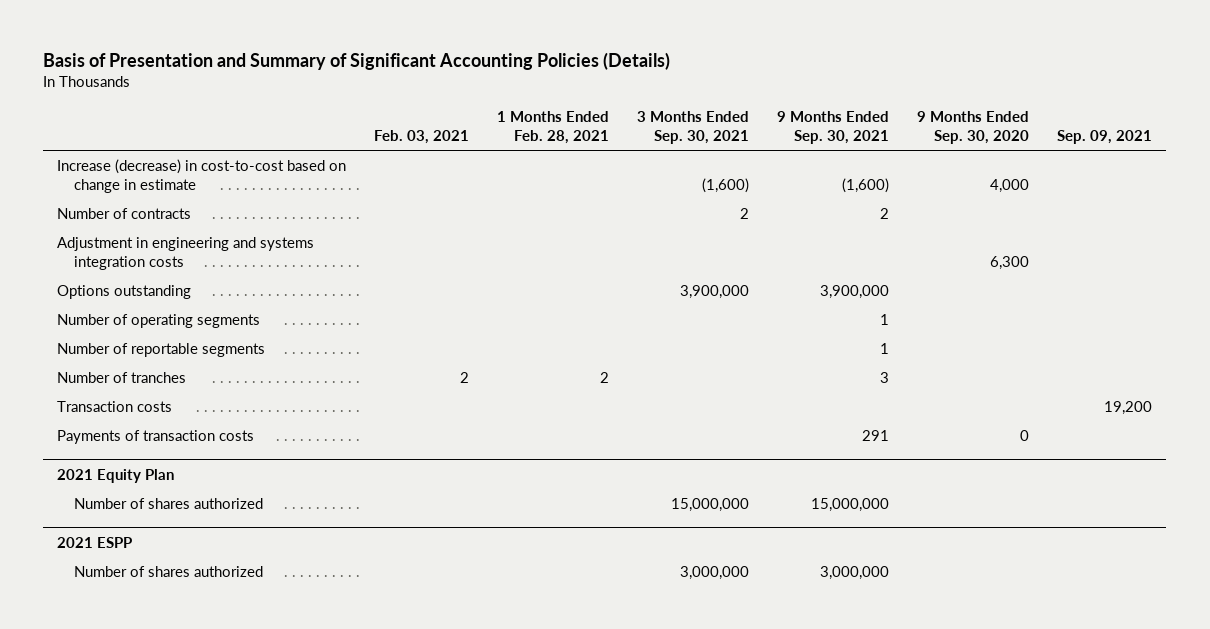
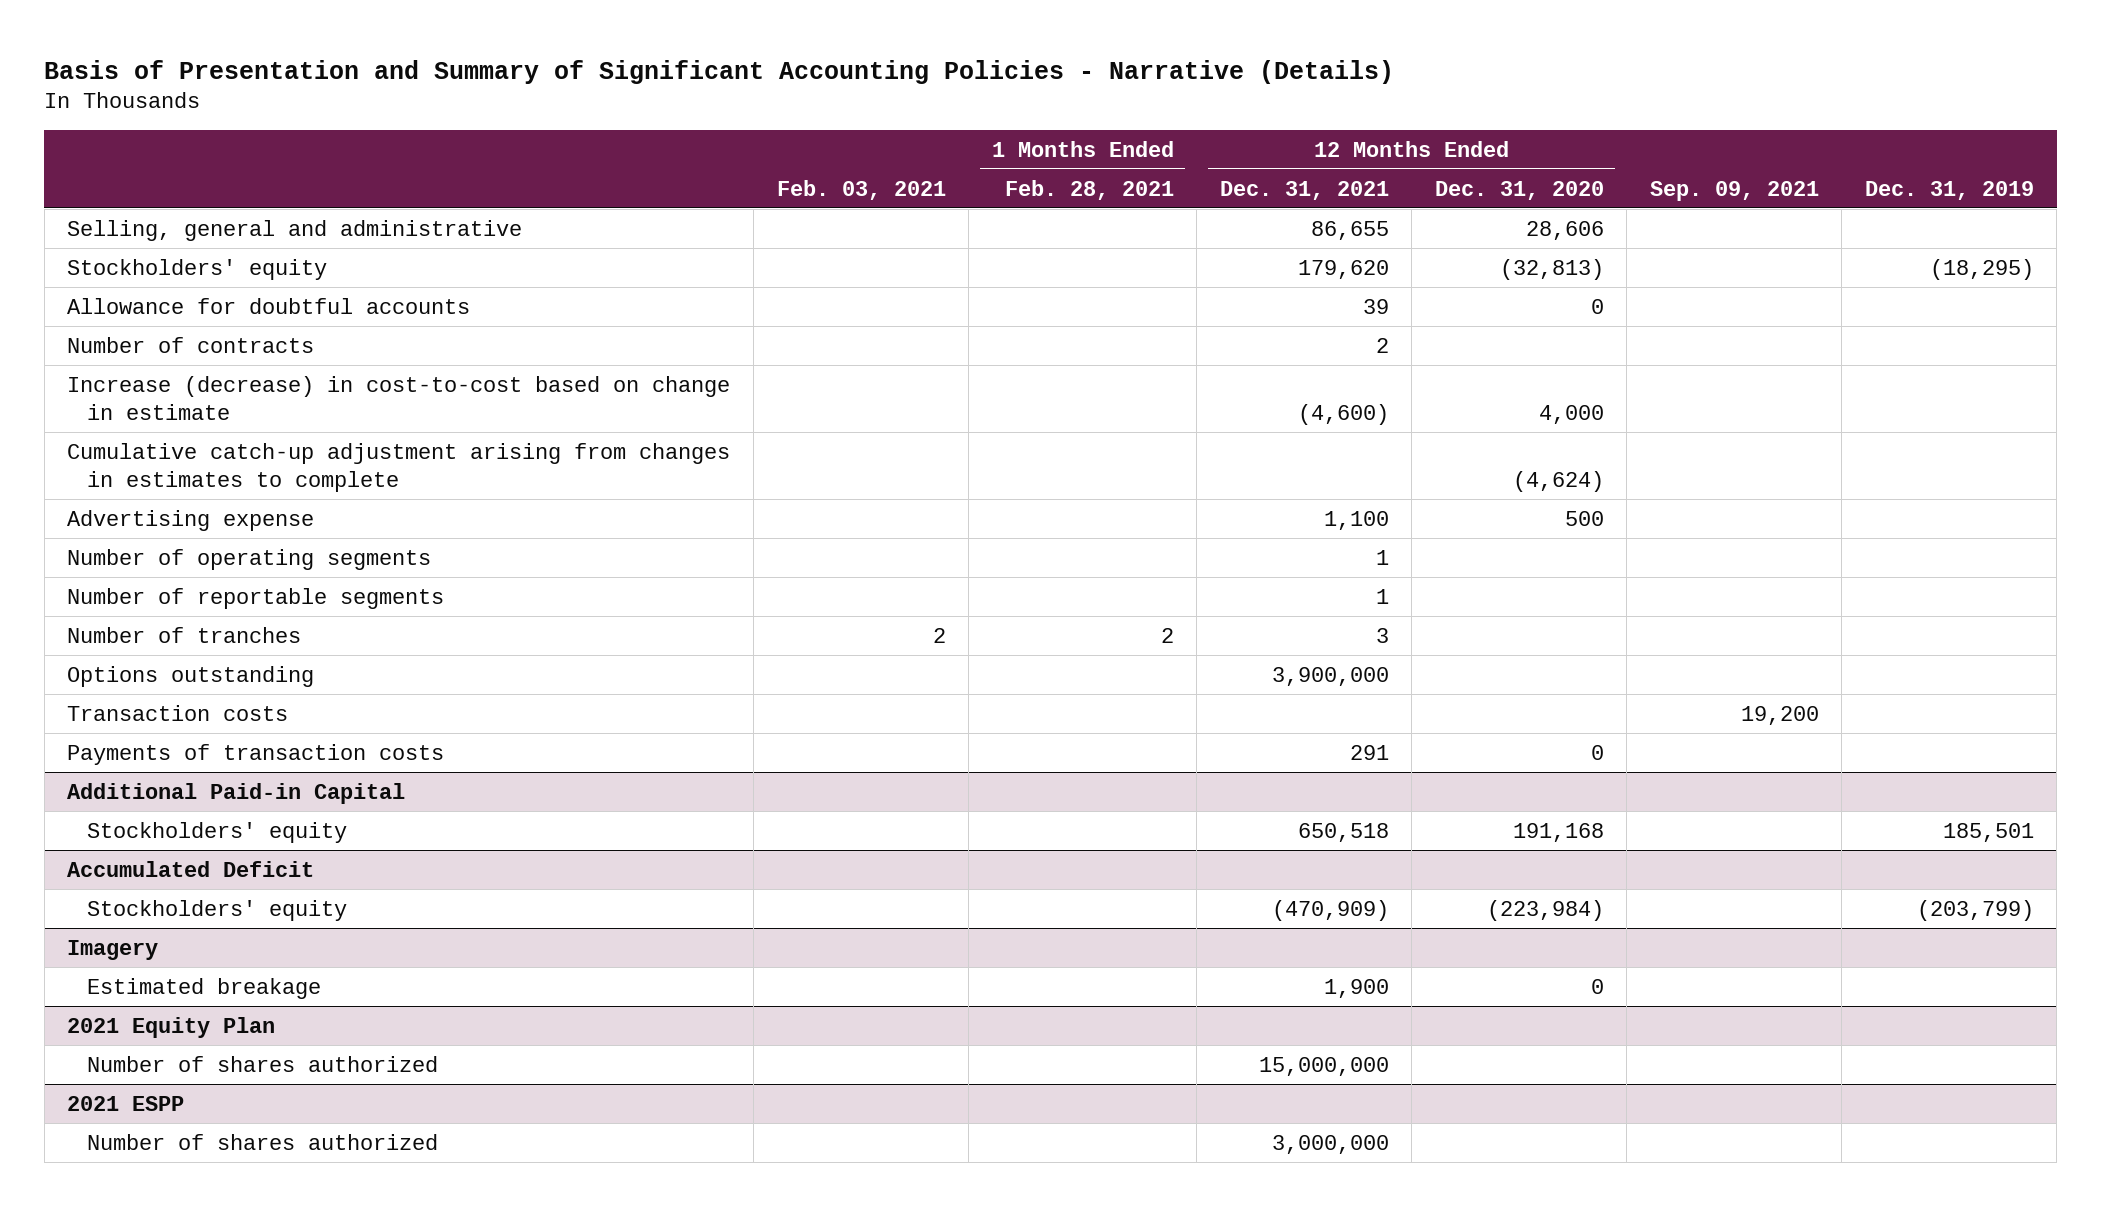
- Basis of Presentation and Summary of Significant Accounting Policies (Details)
+ Basis of Presentation and Summary of Significant Accounting Policies - Narrative (Details)
- | Feb. 03, 2021 | 1 Months Ended Feb. 28, 2021 | 3 Months Ended Sep. 30, 2021 | 9 Months Ended Sep. 30, 2021 | 9 Months Ended Sep. 30, 2020 | Sep. 09, 2021
+ | Feb. 03, 2021 | 1 Months Ended Feb. 28, 2021 | 12 Months Ended Dec. 31, 2021 | 12 Months Ended Dec. 31, 2020 | Sep. 09, 2021 | Dec. 31, 2019
+ Selling, general and administrative | | | 86,655 | 28,606 | |
+ Stockholders' equity | | | 179,620 | (32,813) | | (18,295)
+ Allowance for doubtful accounts | | | 39 | 0 | |
- Adjustment in engineering and systems integration costs | | | | | 6,300 |
moved down: Increase (decrease) in cost-to-cost based on change in estimate | | | (4,600) | 4,000 | |
+ Cumulative catch-up adjustment arising from changes in estimates to complete | | | | (4,624) | |
+ Advertising expense | | | 1,100 | 500 | |
moved down: Options outstanding | | | 3,900,000 | | |
+ Additional Paid-in Capital
+ Stockholders' equity | | | 650,518 | 191,168 | | 185,501
+ Accumulated Deficit
+ Stockholders' equity | | | (470,909) | (223,984) | | (203,799)
+ Imagery
+ Estimated breakage | | | 1,900 | 0 | |

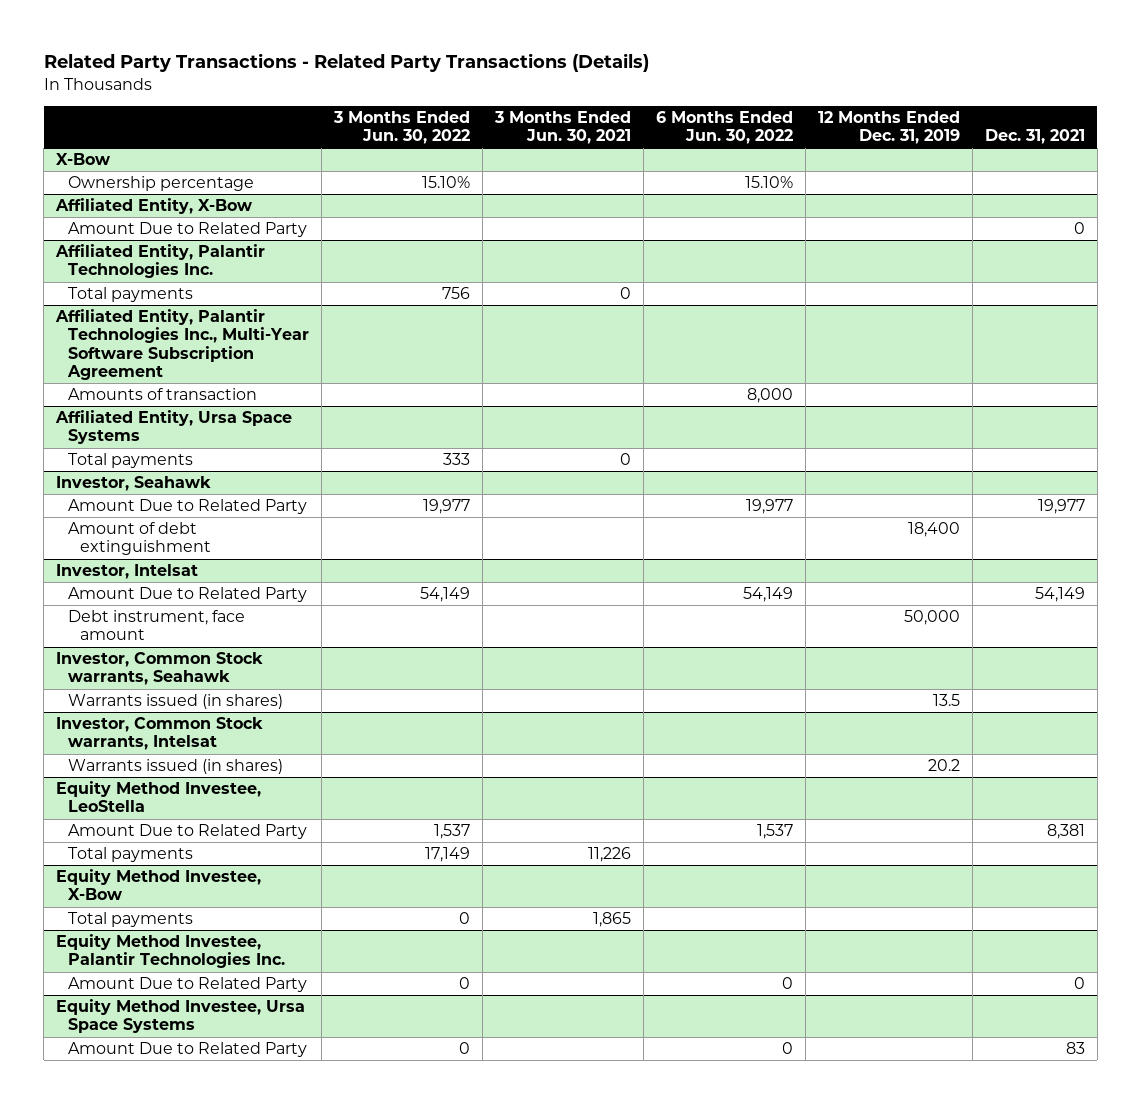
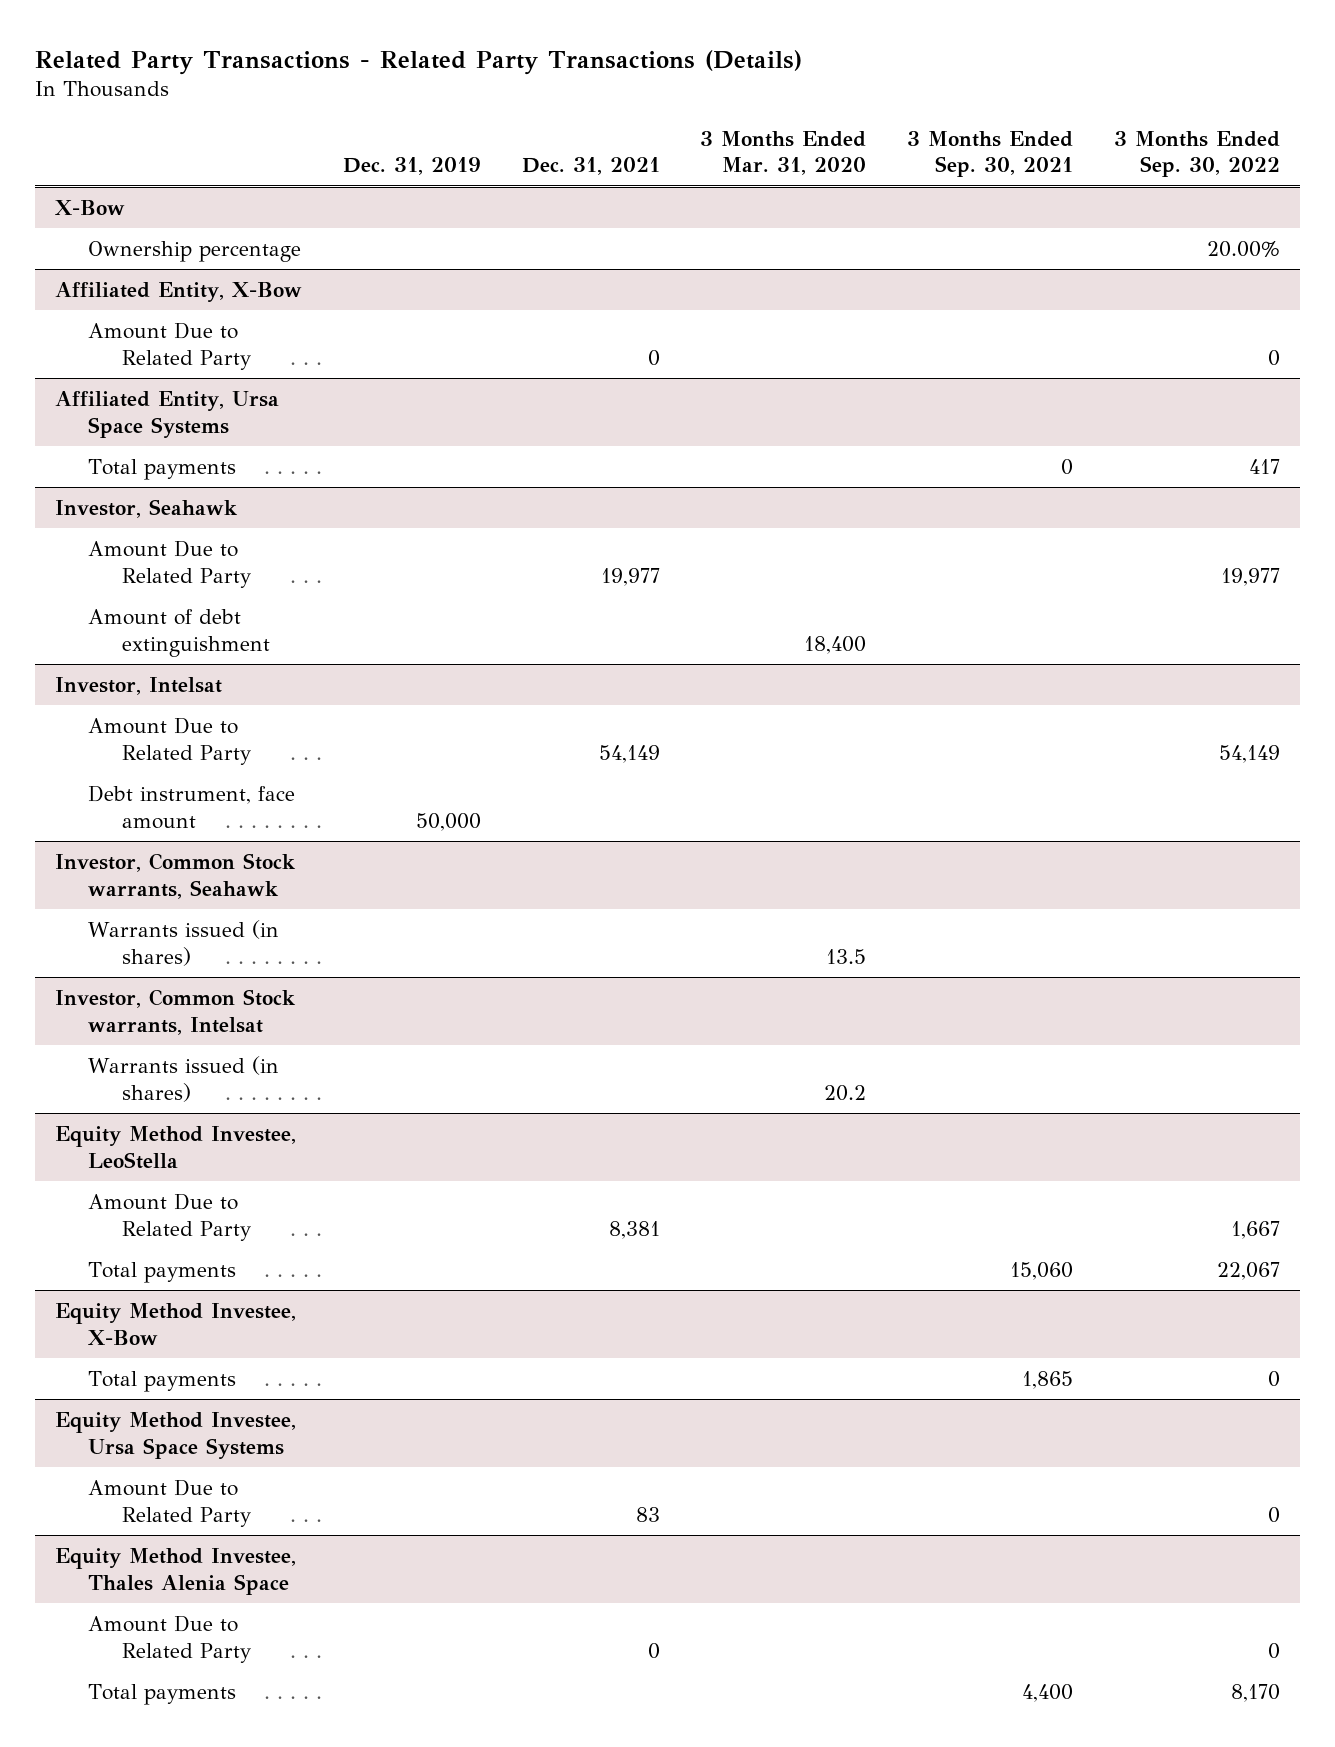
- | 3 Months Ended Jun. 30, 2022 | 3 Months Ended Jun. 30, 2021 | 6 Months Ended Jun. 30, 2022 | 12 Months Ended Dec. 31, 2019 | Dec. 31, 2021
+ | Dec. 31, 2019 | Dec. 31, 2021 | 3 Months Ended Mar. 31, 2020 | 3 Months Ended Sep. 30, 2021 | 3 Months Ended Sep. 30, 2022
- Affiliated Entity, Palantir Technologies Inc.
- Total payments | 756 | 0 | | |
- Affiliated Entity, Palantir Technologies Inc., Multi-Year Software Subscription Agreement
- Amounts of transaction | | | 8,000 | |
- Equity Method Investee, Palantir Technologies Inc.
- Amount Due to Related Party | 0 | | 0 | | 0
+ Equity Method Investee, Thales Alenia Space
+ Amount Due to Related Party | | 0 | | | 0
+ Total payments | | | | 4,400 | 8,170

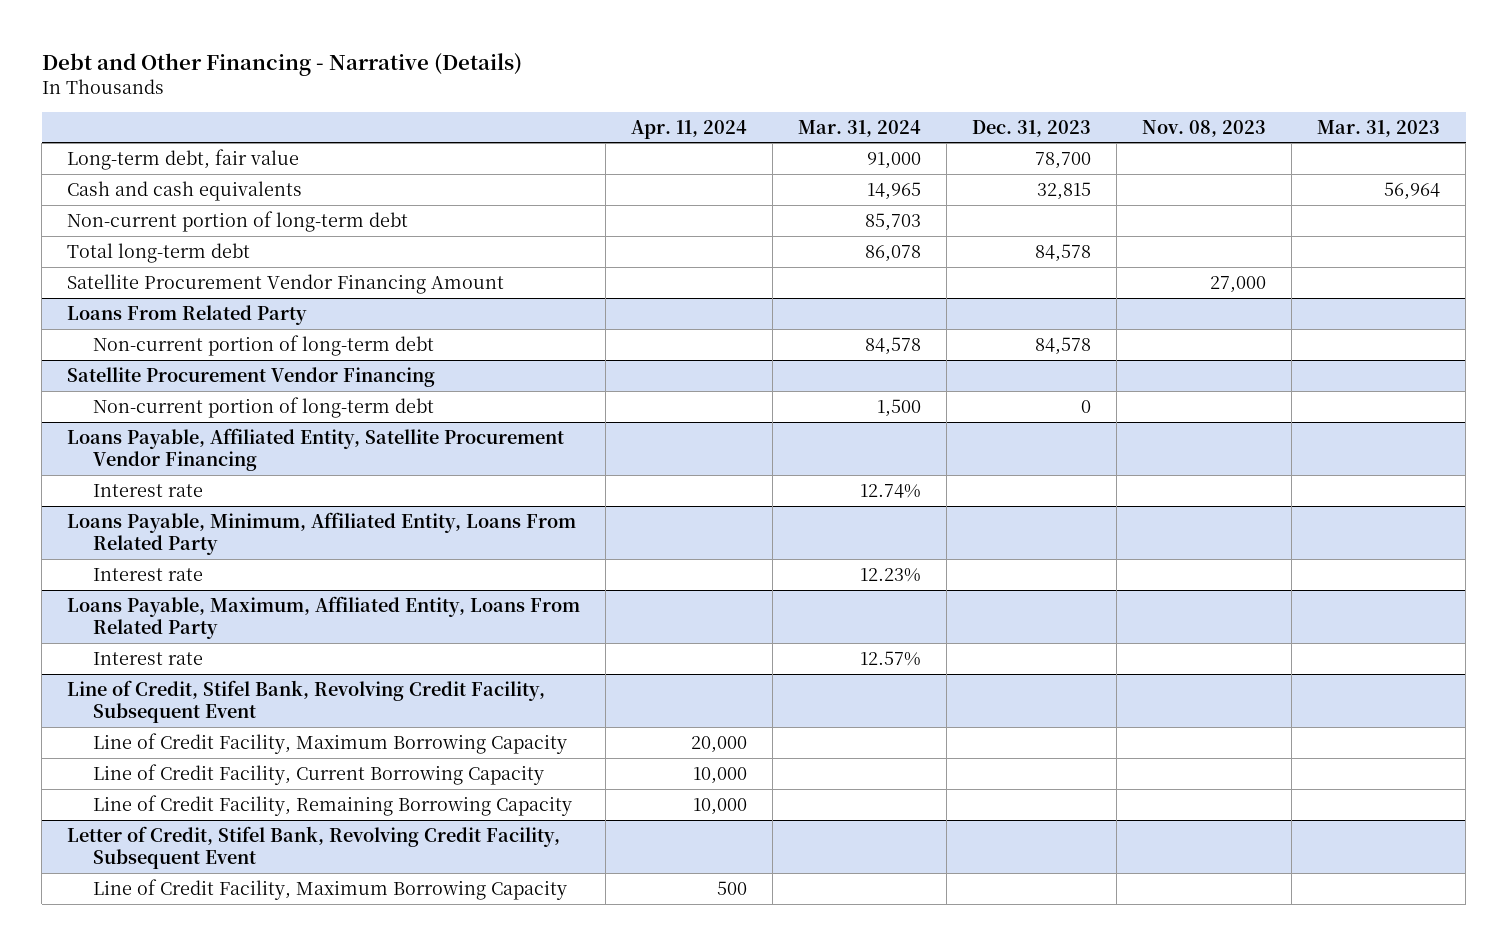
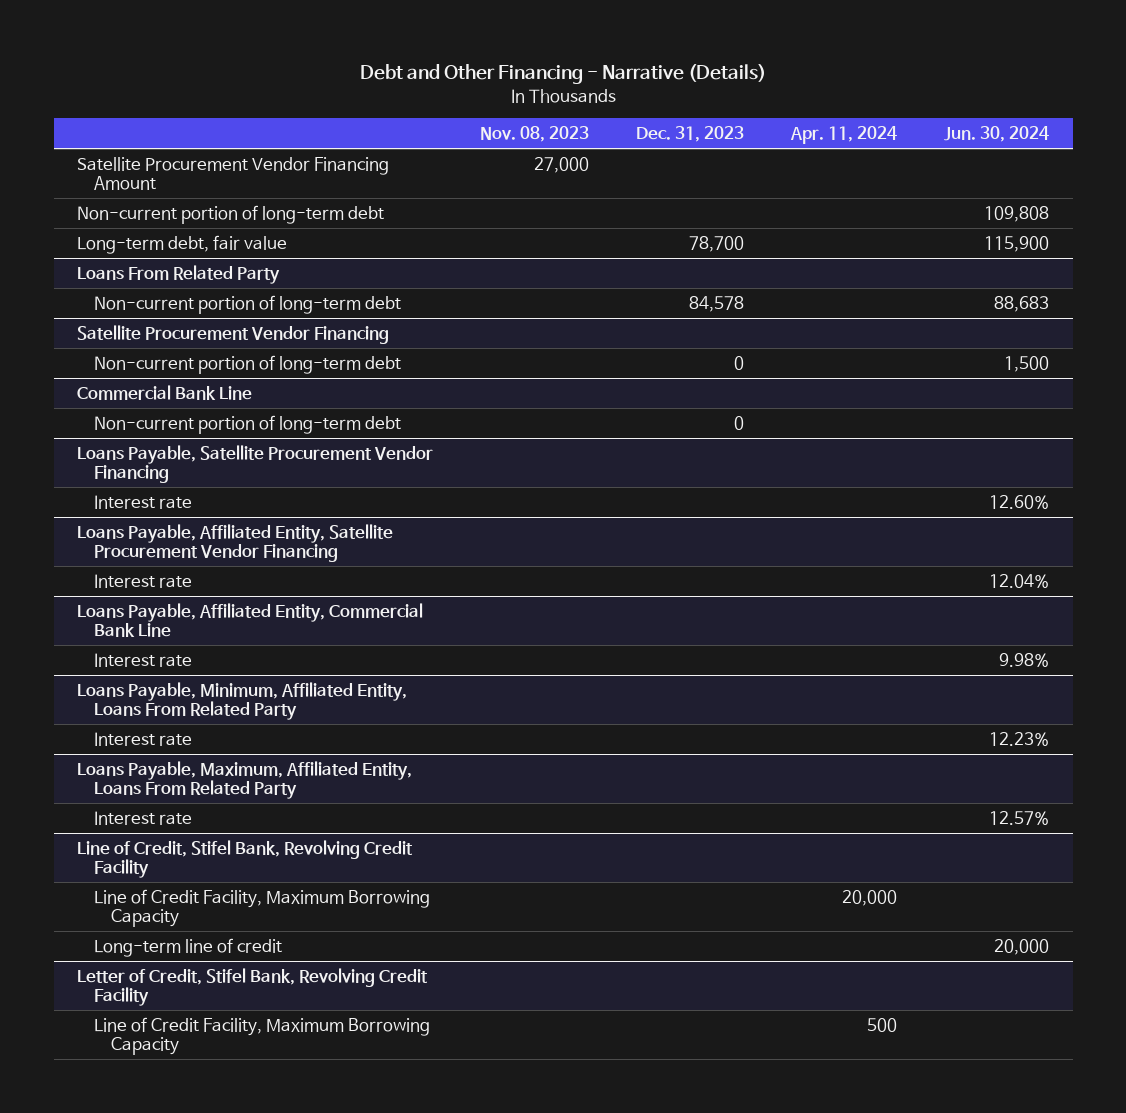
- | Apr. 11, 2024 | Mar. 31, 2024 | Dec. 31, 2023 | Nov. 08, 2023 | Mar. 31, 2023
+ | Nov. 08, 2023 | Dec. 31, 2023 | Apr. 11, 2024 | Jun. 30, 2024
- Cash and cash equivalents | | 14,965 | 32,815 | | 56,964
- Total long-term debt | | 86,078 | 84,578 | |
moved down: Non-current portion of long-term debt | | | | 109,808
moved down: Long-term debt, fair value | | 78,700 | | 115,900
+ Commercial Bank Line
+ Non-current portion of long-term debt | | 0 | |
+ Loans Payable, Satellite Procurement Vendor Financing
+ Interest rate | | | | 12.60%
+ Loans Payable, Affiliated Entity, Commercial Bank Line
+ Interest rate | | | | 9.98%
- Line of Credit, Stifel Bank, Revolving Credit Facility, Subsequent Event
+ Line of Credit, Stifel Bank, Revolving Credit Facility
- Line of Credit Facility, Current Borrowing Capacity | 10,000 | | | |
- Line of Credit Facility, Remaining Borrowing Capacity | 10,000 | | | |
- Letter of Credit, Stifel Bank, Revolving Credit Facility, Subsequent Event
+ Long-term line of credit | | | | 20,000
+ Letter of Credit, Stifel Bank, Revolving Credit Facility

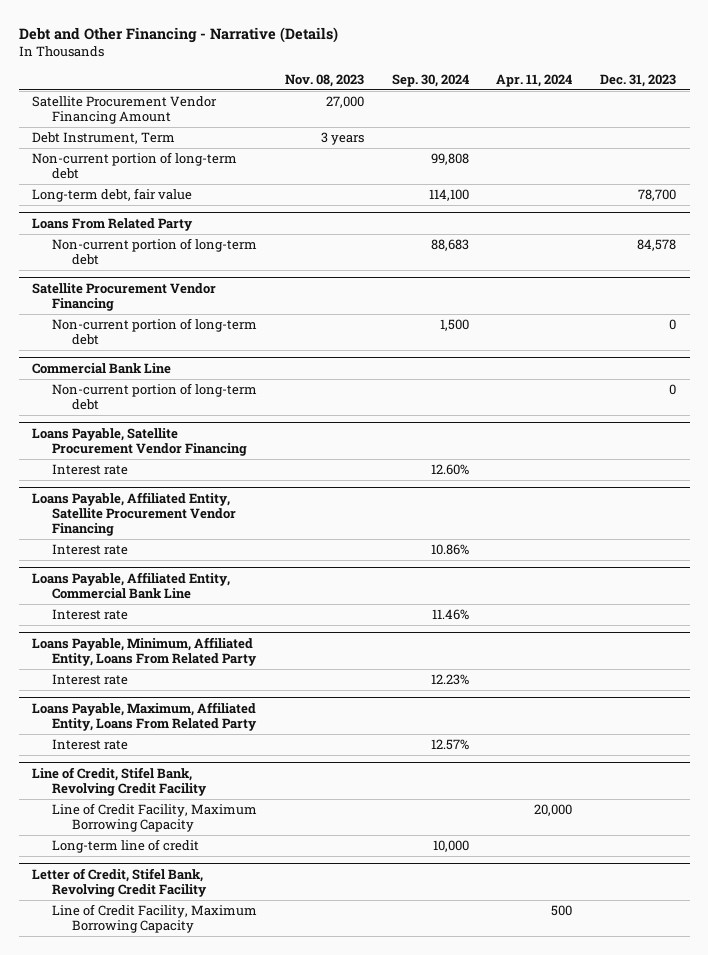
- | Nov. 08, 2023 | Dec. 31, 2023 | Apr. 11, 2024 | Jun. 30, 2024
+ | Nov. 08, 2023 | Sep. 30, 2024 | Apr. 11, 2024 | Dec. 31, 2023
+ Debt Instrument, Term | 3 years | | |

